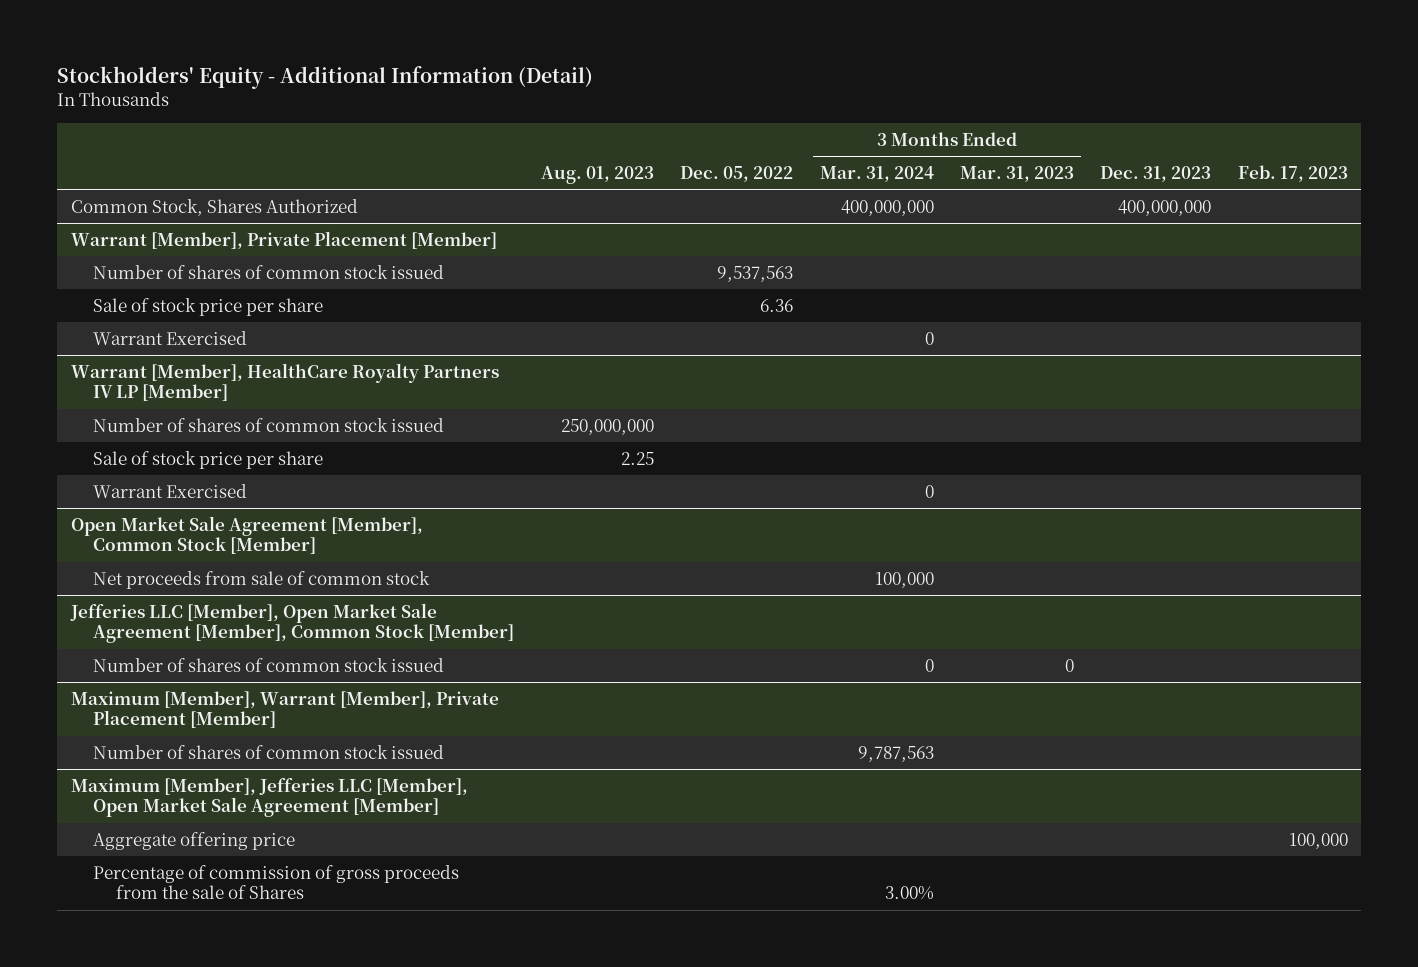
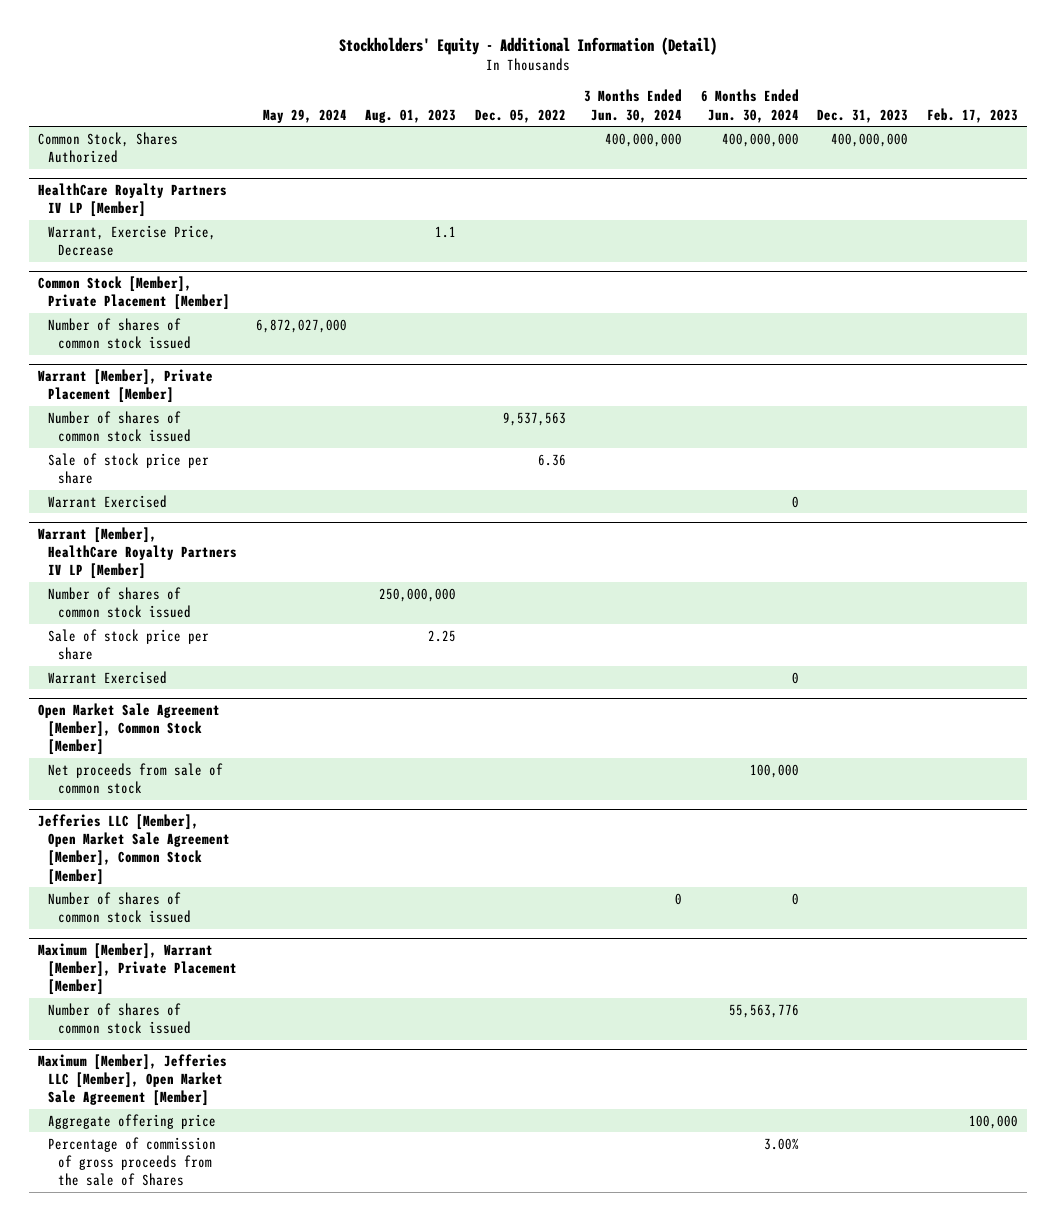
- | Aug. 01, 2023 | Dec. 05, 2022 | 3 Months Ended Mar. 31, 2024 | 3 Months Ended Mar. 31, 2023 | Dec. 31, 2023 | Feb. 17, 2023
+ | May 29, 2024 | Aug. 01, 2023 | Dec. 05, 2022 | 3 Months Ended Jun. 30, 2024 | 6 Months Ended Jun. 30, 2024 | Dec. 31, 2023 | Feb. 17, 2023
+ HealthCare Royalty Partners IV LP [Member]
+ Warrant, Exercise Price, Decrease | | 1.1 | | | | |
+ Common Stock [Member], Private Placement [Member]
+ Number of shares of common stock issued | 6,872,027,000 | | | | | |

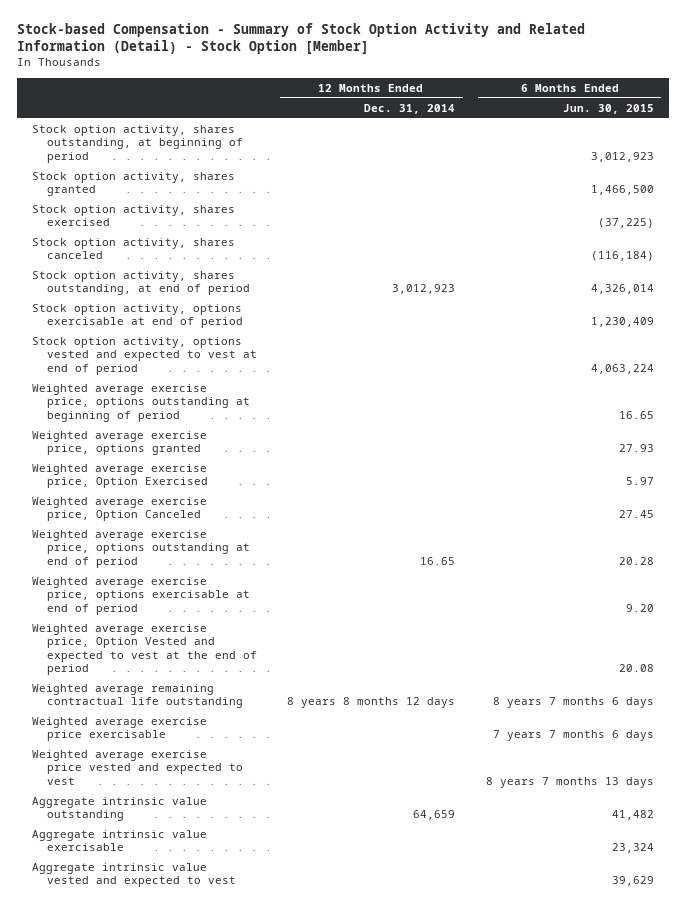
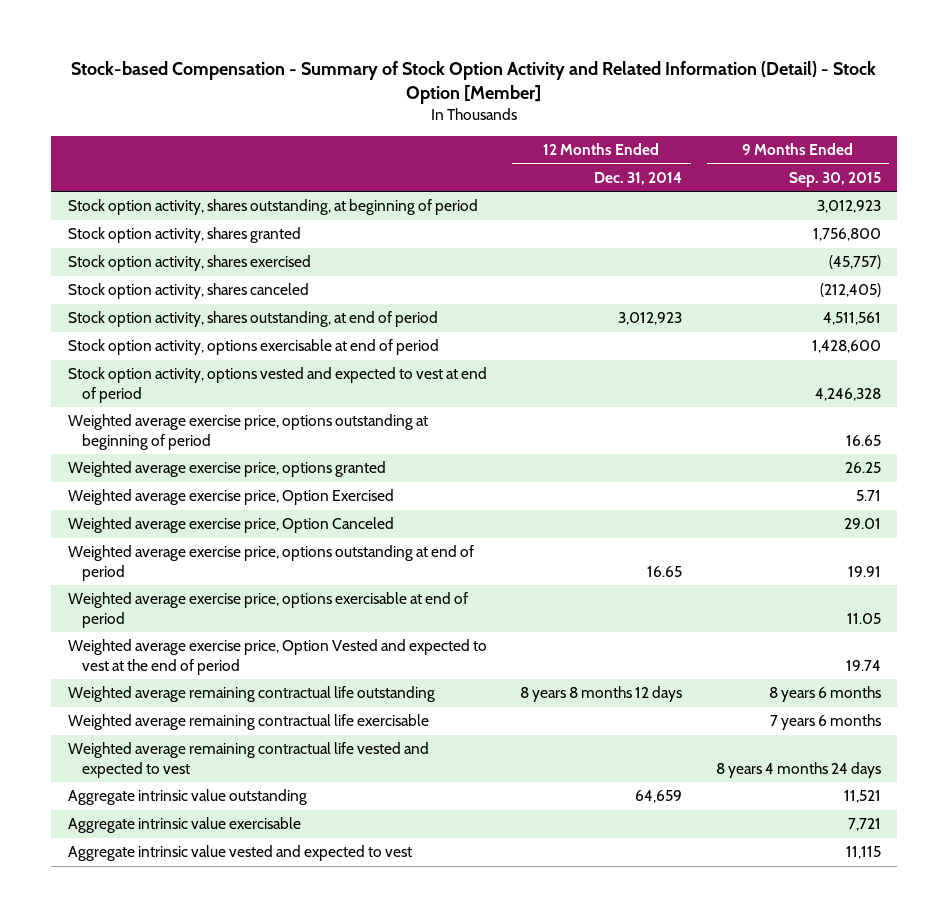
- | 12 Months Ended Dec. 31, 2014 | 6 Months Ended Jun. 30, 2015
+ | 12 Months Ended Dec. 31, 2014 | 9 Months Ended Sep. 30, 2015
- Weighted average exercise price exercisable | | 7 years 7 months 6 days
- Weighted average exercise price vested and expected to vest | | 8 years 7 months 13 days
+ Weighted average remaining contractual life exercisable | | 7 years 6 months
+ Weighted average remaining contractual life vested and expected to vest | | 8 years 4 months 24 days

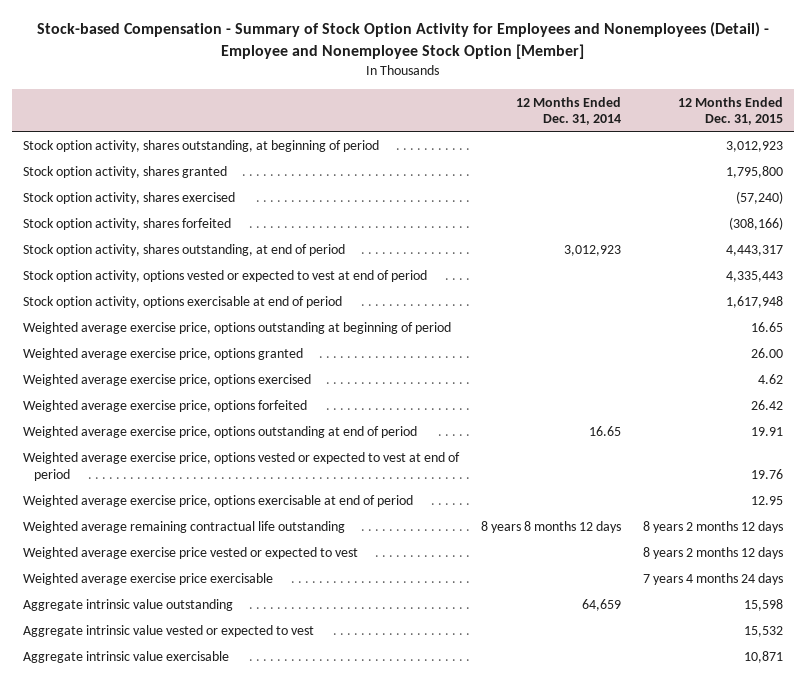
- Stock-based Compensation - Summary of Stock Option Activity and Related Information (Detail) - Stock Option [Member]
+ Stock-based Compensation - Summary of Stock Option Activity for Employees and Nonemployees (Detail) - Employee and Nonemployee Stock Option [Member]
- | 12 Months Ended Dec. 31, 2014 | 9 Months Ended Sep. 30, 2015
+ | 12 Months Ended Dec. 31, 2014 | 12 Months Ended Dec. 31, 2015
- Stock option activity, shares canceled | | (212,405)
+ Stock option activity, shares forfeited | | (308,166)
+ Stock option activity, options vested or expected to vest at end of period | | 4,335,443
- Stock option activity, options vested and expected to vest at end of period | | 4,246,328
- Weighted average exercise price, Option Exercised | | 5.71
- Weighted average exercise price, Option Canceled | | 29.01
+ Weighted average exercise price, options exercised | | 4.62
+ Weighted average exercise price, options forfeited | | 26.42
+ Weighted average exercise price, options vested or expected to vest at end of period | | 19.76
- Weighted average exercise price, Option Vested and expected to vest at the end of period | | 19.74
- Weighted average remaining contractual life exercisable | | 7 years 6 months
- Weighted average remaining contractual life vested and expected to vest | | 8 years 4 months 24 days
+ Weighted average exercise price vested or expected to vest | | 8 years 2 months 12 days
+ Weighted average exercise price exercisable | | 7 years 4 months 24 days
+ Aggregate intrinsic value vested or expected to vest | | 15,532
- Aggregate intrinsic value vested and expected to vest | | 11,115

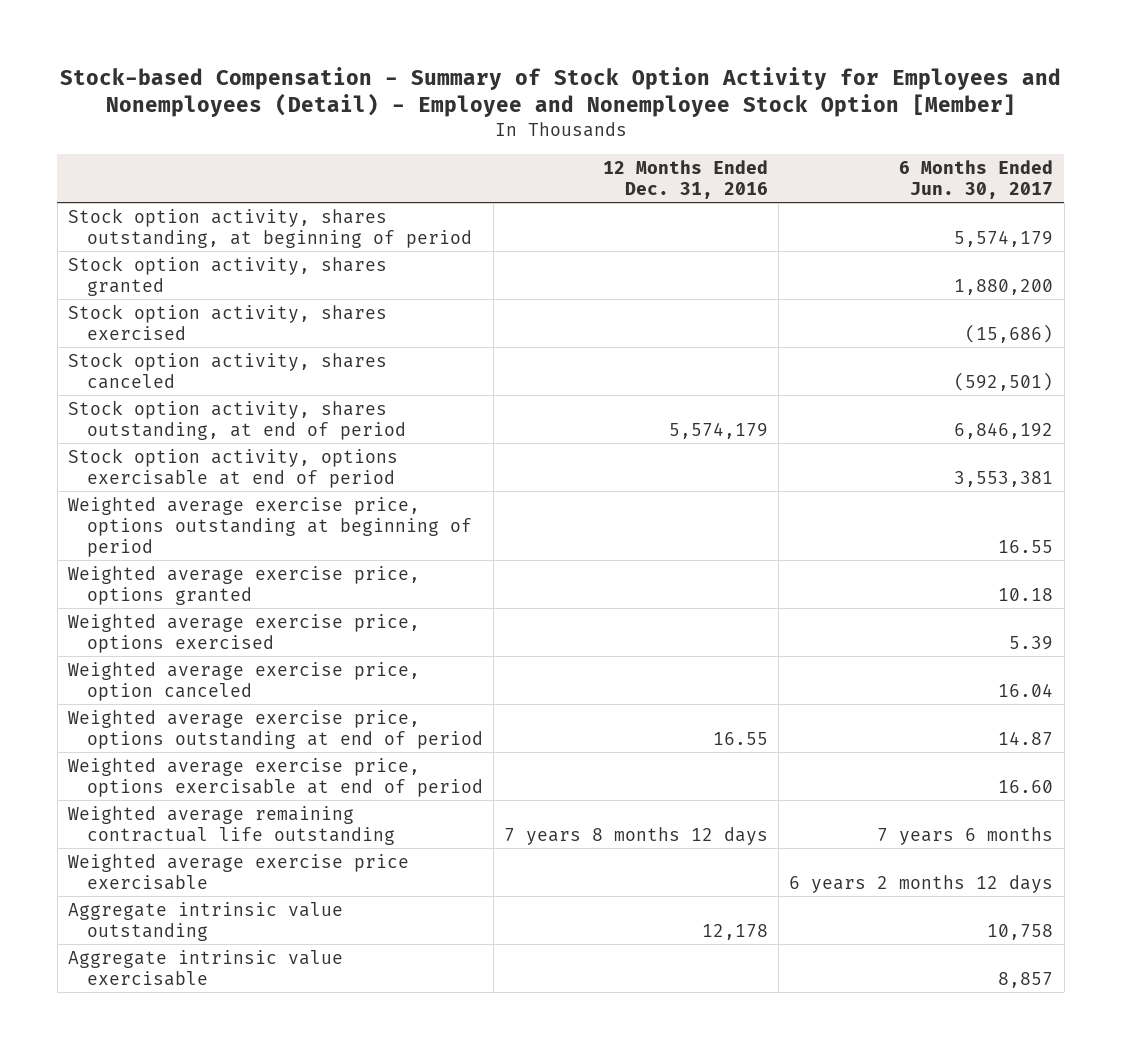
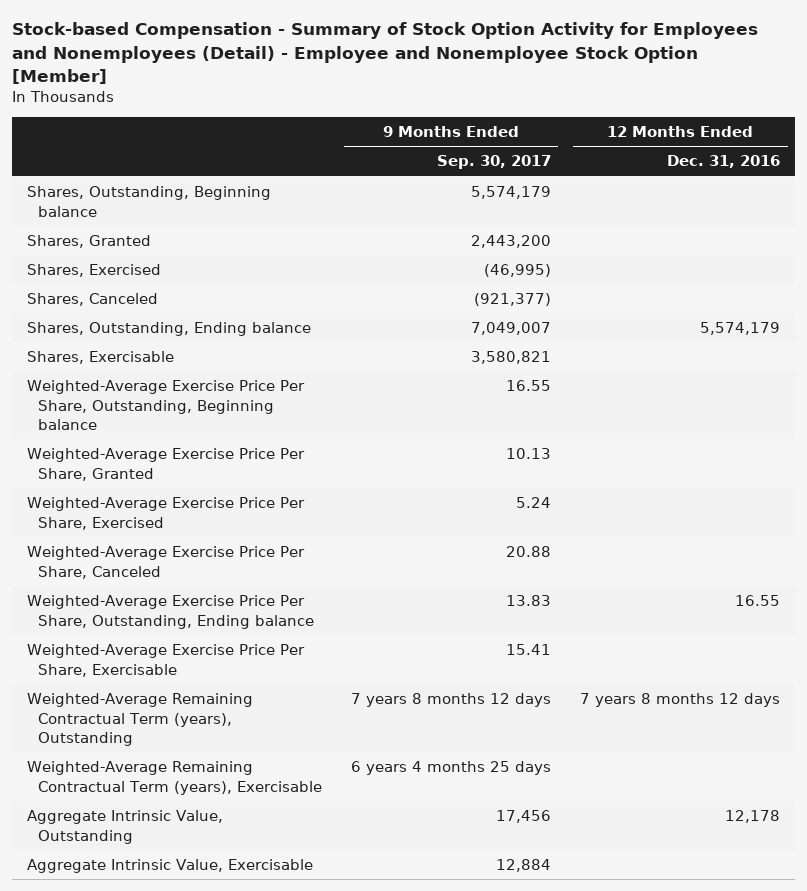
- | 12 Months Ended Dec. 31, 2016 | 6 Months Ended Jun. 30, 2017
+ | 9 Months Ended Sep. 30, 2017 | 12 Months Ended Dec. 31, 2016
- Stock option activity, shares outstanding, at beginning of period | | 5,574,179
- Stock option activity, shares granted | | 1,880,200
- Stock option activity, shares exercised | | (15,686)
- Stock option activity, shares canceled | | (592,501)
- Stock option activity, shares outstanding, at end of period | 5,574,179 | 6,846,192
- Stock option activity, options exercisable at end of period | | 3,553,381
- Weighted average exercise price, options outstanding at beginning of period | | 16.55
- Weighted average exercise price, options granted | | 10.18
- Weighted average exercise price, options exercised | | 5.39
- Weighted average exercise price, option canceled | | 16.04
- Weighted average exercise price, options outstanding at end of period | 16.55 | 14.87
- Weighted average exercise price, options exercisable at end of period | | 16.60
- Weighted average remaining contractual life outstanding | 7 years 8 months 12 days | 7 years 6 months
- Weighted average exercise price exercisable | | 6 years 2 months 12 days
- Aggregate intrinsic value outstanding | 12,178 | 10,758
- Aggregate intrinsic value exercisable | | 8,857
+ Shares, Outstanding, Beginning balance | 5,574,179 |
+ Shares, Granted | 2,443,200 |
+ Shares, Exercised | (46,995) |
+ Shares, Canceled | (921,377) |
+ Shares, Outstanding, Ending balance | 7,049,007 | 5,574,179
+ Shares, Exercisable | 3,580,821 |
+ Weighted-Average Exercise Price Per Share, Outstanding, Beginning balance | 16.55 |
+ Weighted-Average Exercise Price Per Share, Granted | 10.13 |
+ Weighted-Average Exercise Price Per Share, Exercised | 5.24 |
+ Weighted-Average Exercise Price Per Share, Canceled | 20.88 |
+ Weighted-Average Exercise Price Per Share, Outstanding, Ending balance | 13.83 | 16.55
+ Weighted-Average Exercise Price Per Share, Exercisable | 15.41 |
+ Weighted-Average Remaining Contractual Term (years), Outstanding | 7 years 8 months 12 days | 7 years 8 months 12 days
+ Weighted-Average Remaining Contractual Term (years), Exercisable | 6 years 4 months 25 days |
+ Aggregate Intrinsic Value, Outstanding | 17,456 | 12,178
+ Aggregate Intrinsic Value, Exercisable | 12,884 |

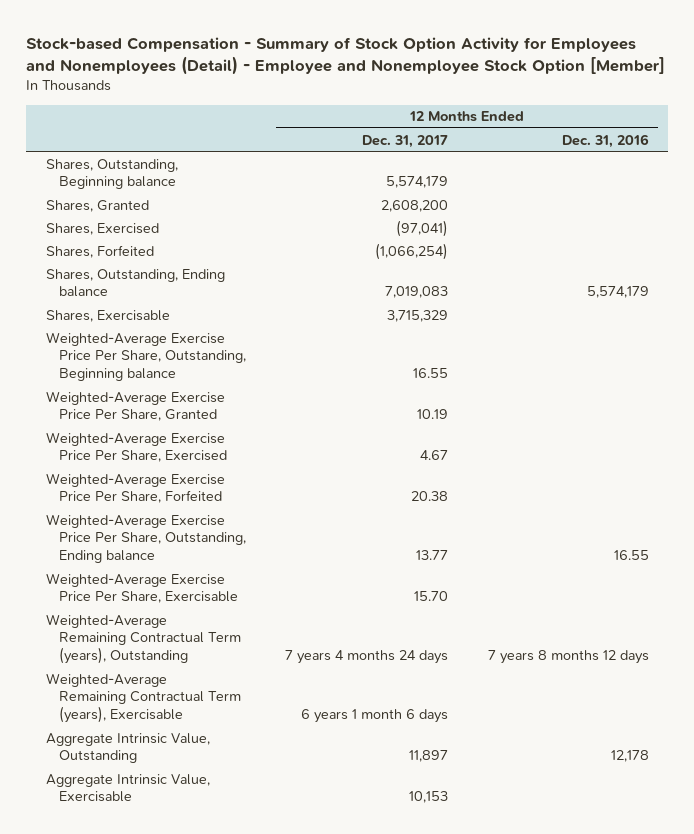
- | 9 Months Ended Sep. 30, 2017 | 12 Months Ended Dec. 31, 2016
+ | 12 Months Ended Dec. 31, 2017 | 12 Months Ended Dec. 31, 2016
- Shares, Canceled | (921,377) |
+ Shares, Forfeited | (1,066,254) |
- Weighted-Average Exercise Price Per Share, Canceled | 20.88 |
+ Weighted-Average Exercise Price Per Share, Forfeited | 20.38 |

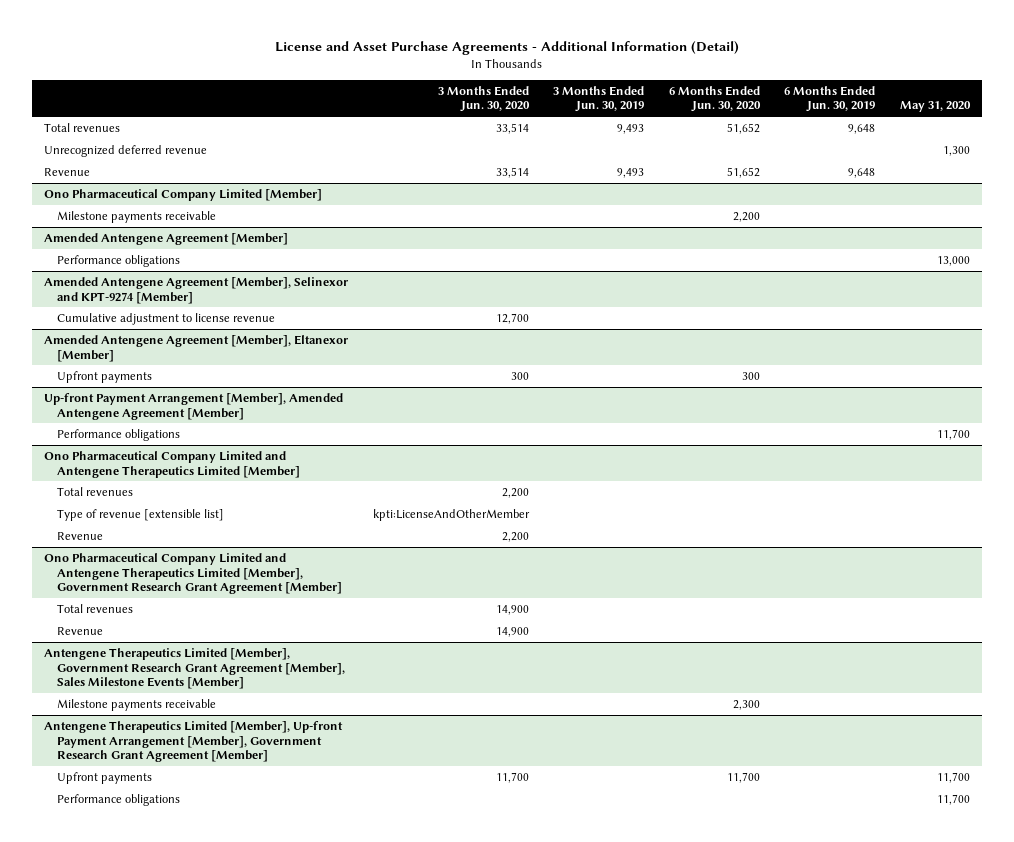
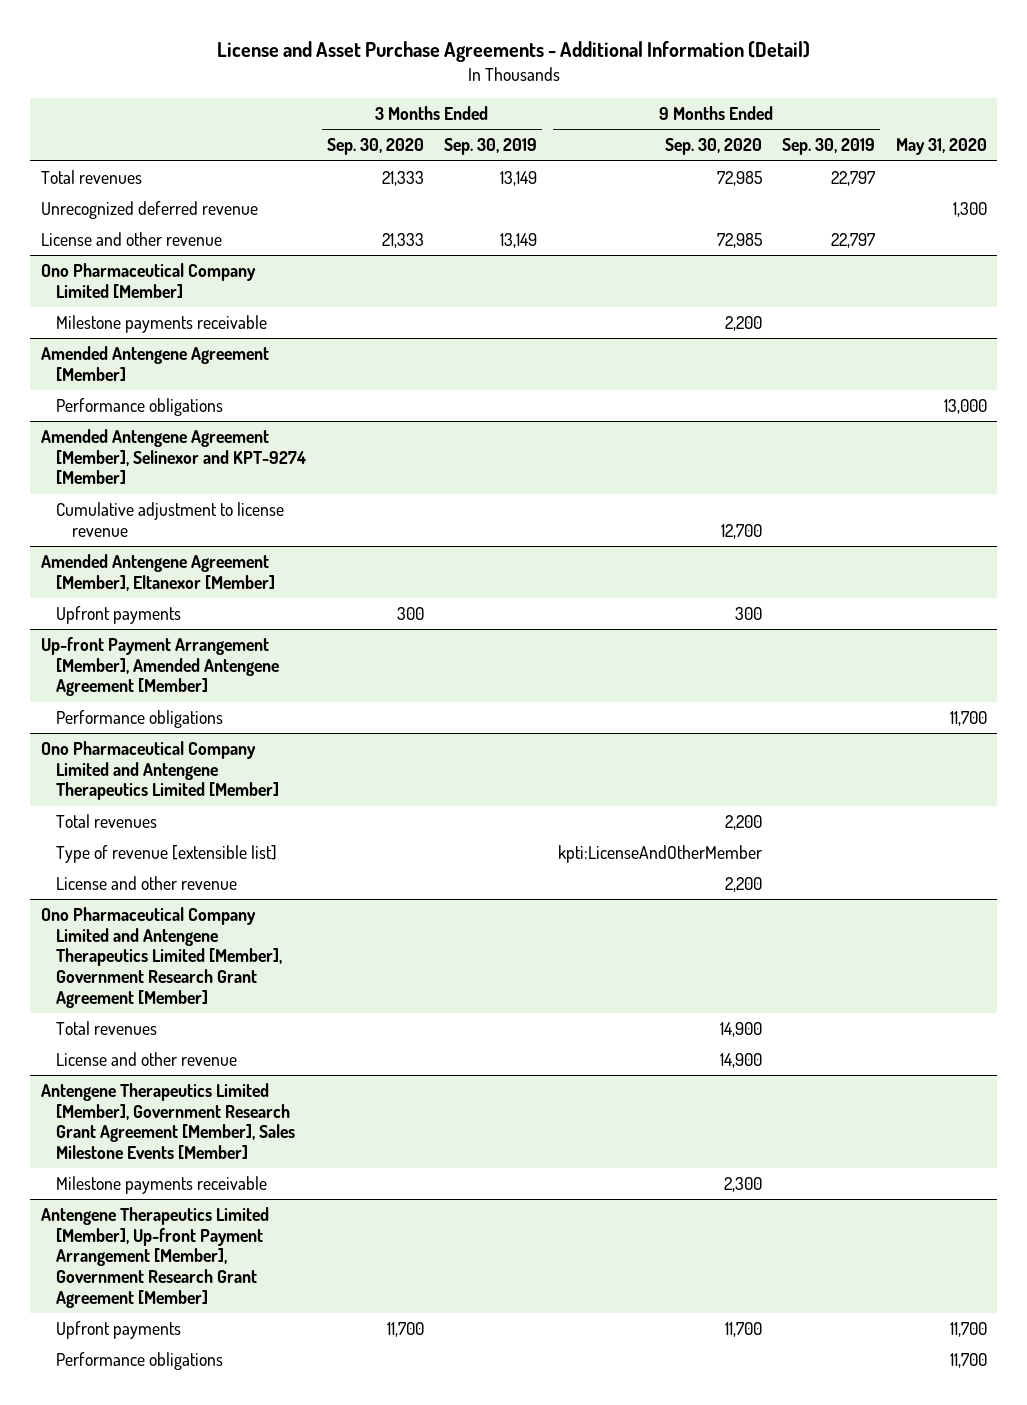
- | 3 Months Ended Jun. 30, 2020 | 3 Months Ended Jun. 30, 2019 | 6 Months Ended Jun. 30, 2020 | 6 Months Ended Jun. 30, 2019 | May 31, 2020
+ | 3 Months Ended Sep. 30, 2020 | 3 Months Ended Sep. 30, 2019 | 9 Months Ended Sep. 30, 2020 | 9 Months Ended Sep. 30, 2019 | May 31, 2020
- Revenue | 33,514 | 9,493 | 51,652 | 9,648 |
+ License and other revenue | 21,333 | 13,149 | 72,985 | 22,797 |
@ Ono Pharmaceutical Company Limited and Antengene Therapeutics Limited [Member]
- Revenue | 2,200 | | | |
+ License and other revenue | | | 2,200 | |
@ Ono Pharmaceutical Company Limited and Antengene Therapeutics Limited [Member], Government Research Grant Agreement [Member]
- Revenue | 14,900 | | | |
+ License and other revenue | | | 14,900 | |

